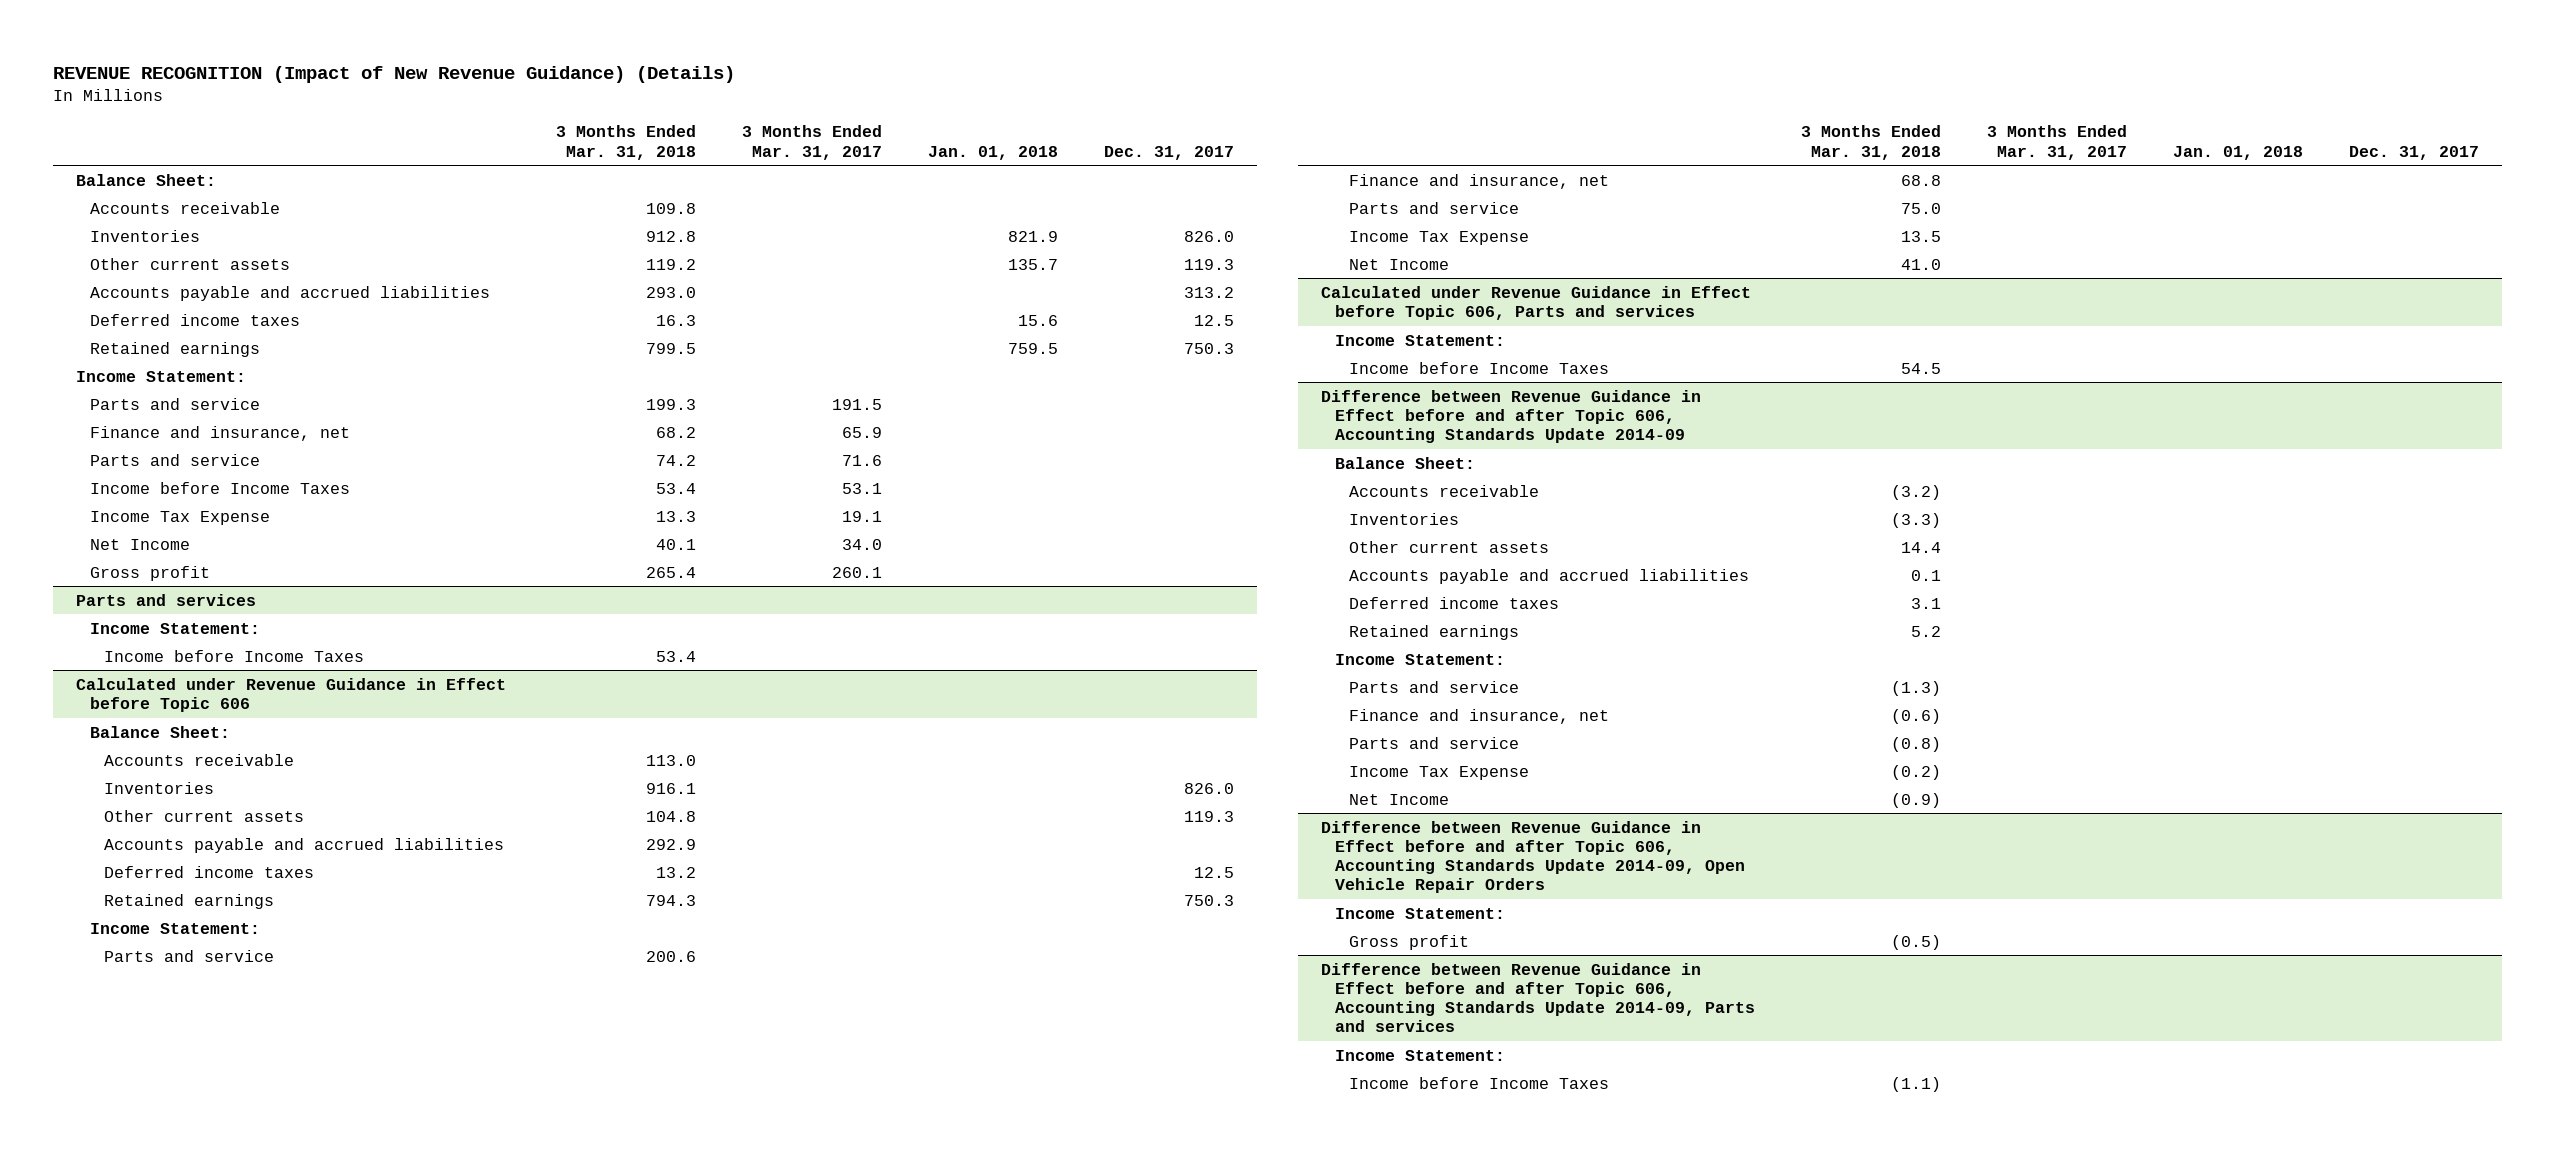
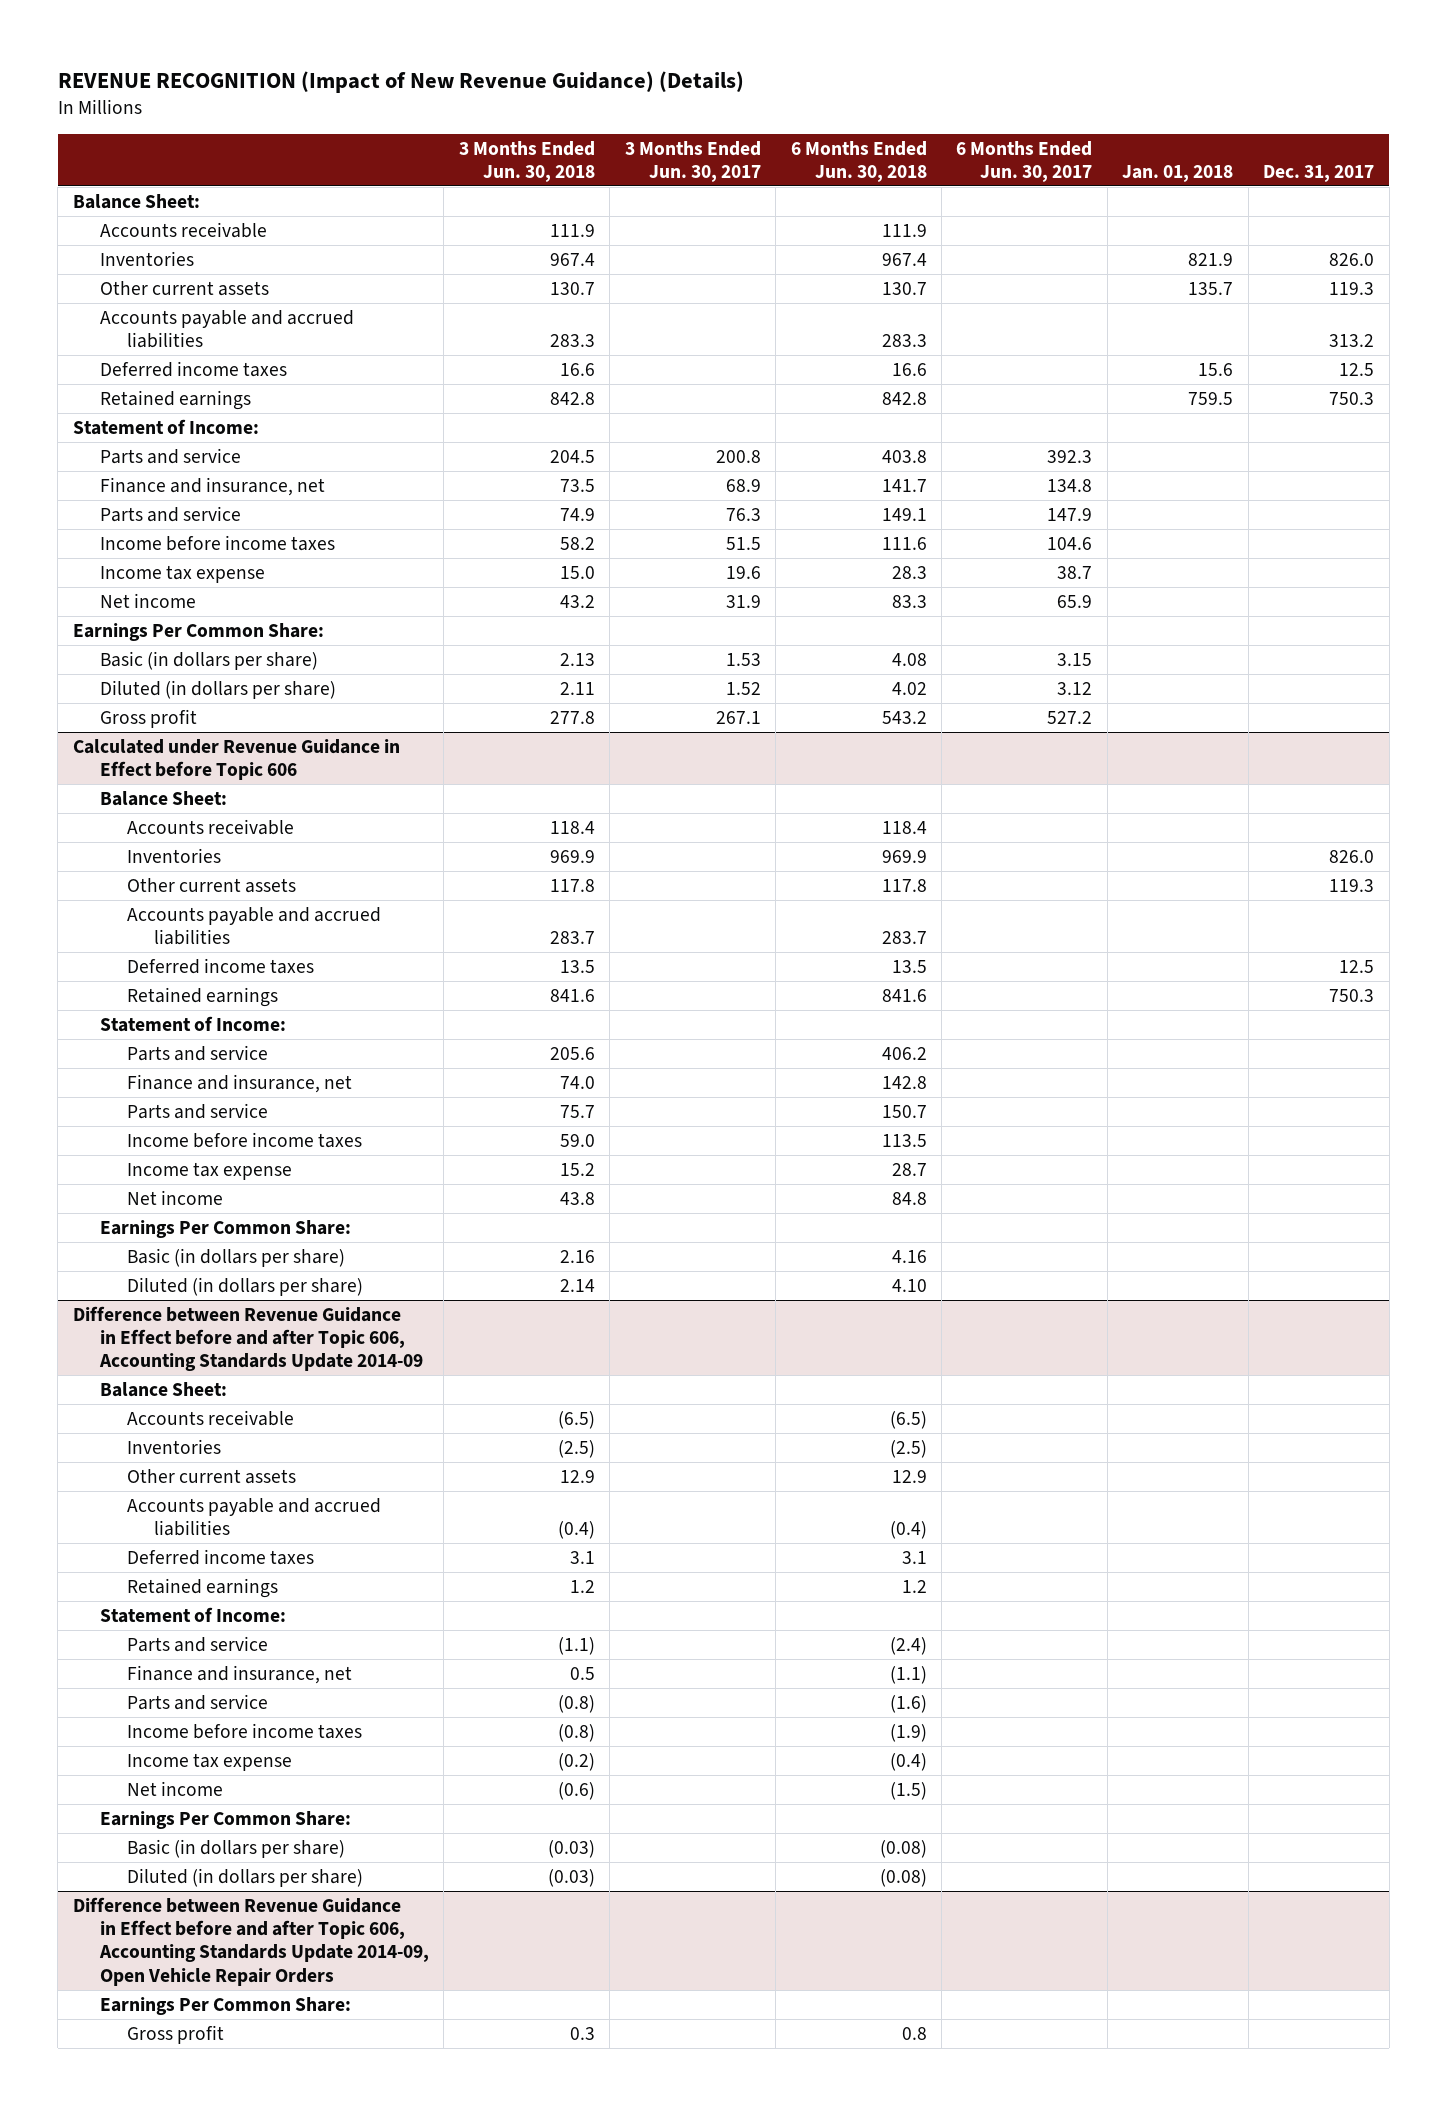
- | 3 Months Ended Mar. 31, 2018 | 3 Months Ended Mar. 31, 2017 | Jan. 01, 2018 | Dec. 31, 2017
+ | 3 Months Ended Jun. 30, 2018 | 3 Months Ended Jun. 30, 2017 | 6 Months Ended Jun. 30, 2018 | 6 Months Ended Jun. 30, 2017 | Jan. 01, 2018 | Dec. 31, 2017
- Income Statement:
+ Statement of Income:
- Income before Income Taxes | 53.4 | 53.1 | |
- Income Tax Expense | 13.3 | 19.1 | |
- Net Income | 40.1 | 34.0 | |
+ Income before income taxes | 58.2 | 51.5 | 111.6 | 104.6 | |
+ Income tax expense | 15.0 | 19.6 | 28.3 | 38.7 | |
+ Net income | 43.2 | 31.9 | 83.3 | 65.9 | |
+ Earnings Per Common Share:
+ Basic (in dollars per share) | 2.13 | 1.53 | 4.08 | 3.15 | |
+ Diluted (in dollars per share) | 2.11 | 1.52 | 4.02 | 3.12 | |
- Parts and services
- Income Statement:
- Income before Income Taxes | 53.4 | | |
@ Calculated under Revenue Guidance in Effect before Topic 606
- Income Statement:
+ Statement of Income:
- Income Tax Expense | 13.5 | | |
- Net Income | 41.0 | | |
- Calculated under Revenue Guidance in Effect before Topic 606, Parts and services
- Income Statement:
- Income before Income Taxes | 54.5 | | |
@ Calculated under Revenue Guidance in Effect before Topic 606
+ Income before income taxes | 59.0 | | 113.5 | | |
+ Income tax expense | 15.2 | | 28.7 | | |
+ Net income | 43.8 | | 84.8 | | |
+ Earnings Per Common Share:
+ Basic (in dollars per share) | 2.16 | | 4.16 | | |
+ Diluted (in dollars per share) | 2.14 | | 4.10 | | |
@ Difference between Revenue Guidance in Effect before and after Topic 606, Accounting Standards Update 2014-09
- Income Statement:
+ Statement of Income:
- Income Tax Expense | (0.2) | | |
- Net Income | (0.9) | | |
+ Income before income taxes | (0.8) | | (1.9) | | |
+ Income tax expense | (0.2) | | (0.4) | | |
+ Net income | (0.6) | | (1.5) | | |
+ Earnings Per Common Share:
+ Basic (in dollars per share) | (0.03) | | (0.08) | | |
+ Diluted (in dollars per share) | (0.03) | | (0.08) | | |
@ Difference between Revenue Guidance in Effect before and after Topic 606, Accounting Standards Update 2014-09, Open Vehicle Repair Orders
- Income Statement:
+ Earnings Per Common Share:
- Difference between Revenue Guidance in Effect before and after Topic 606, Accounting Standards Update 2014-09, Parts and services
- Income Statement:
- Income before Income Taxes | (1.1) | | |

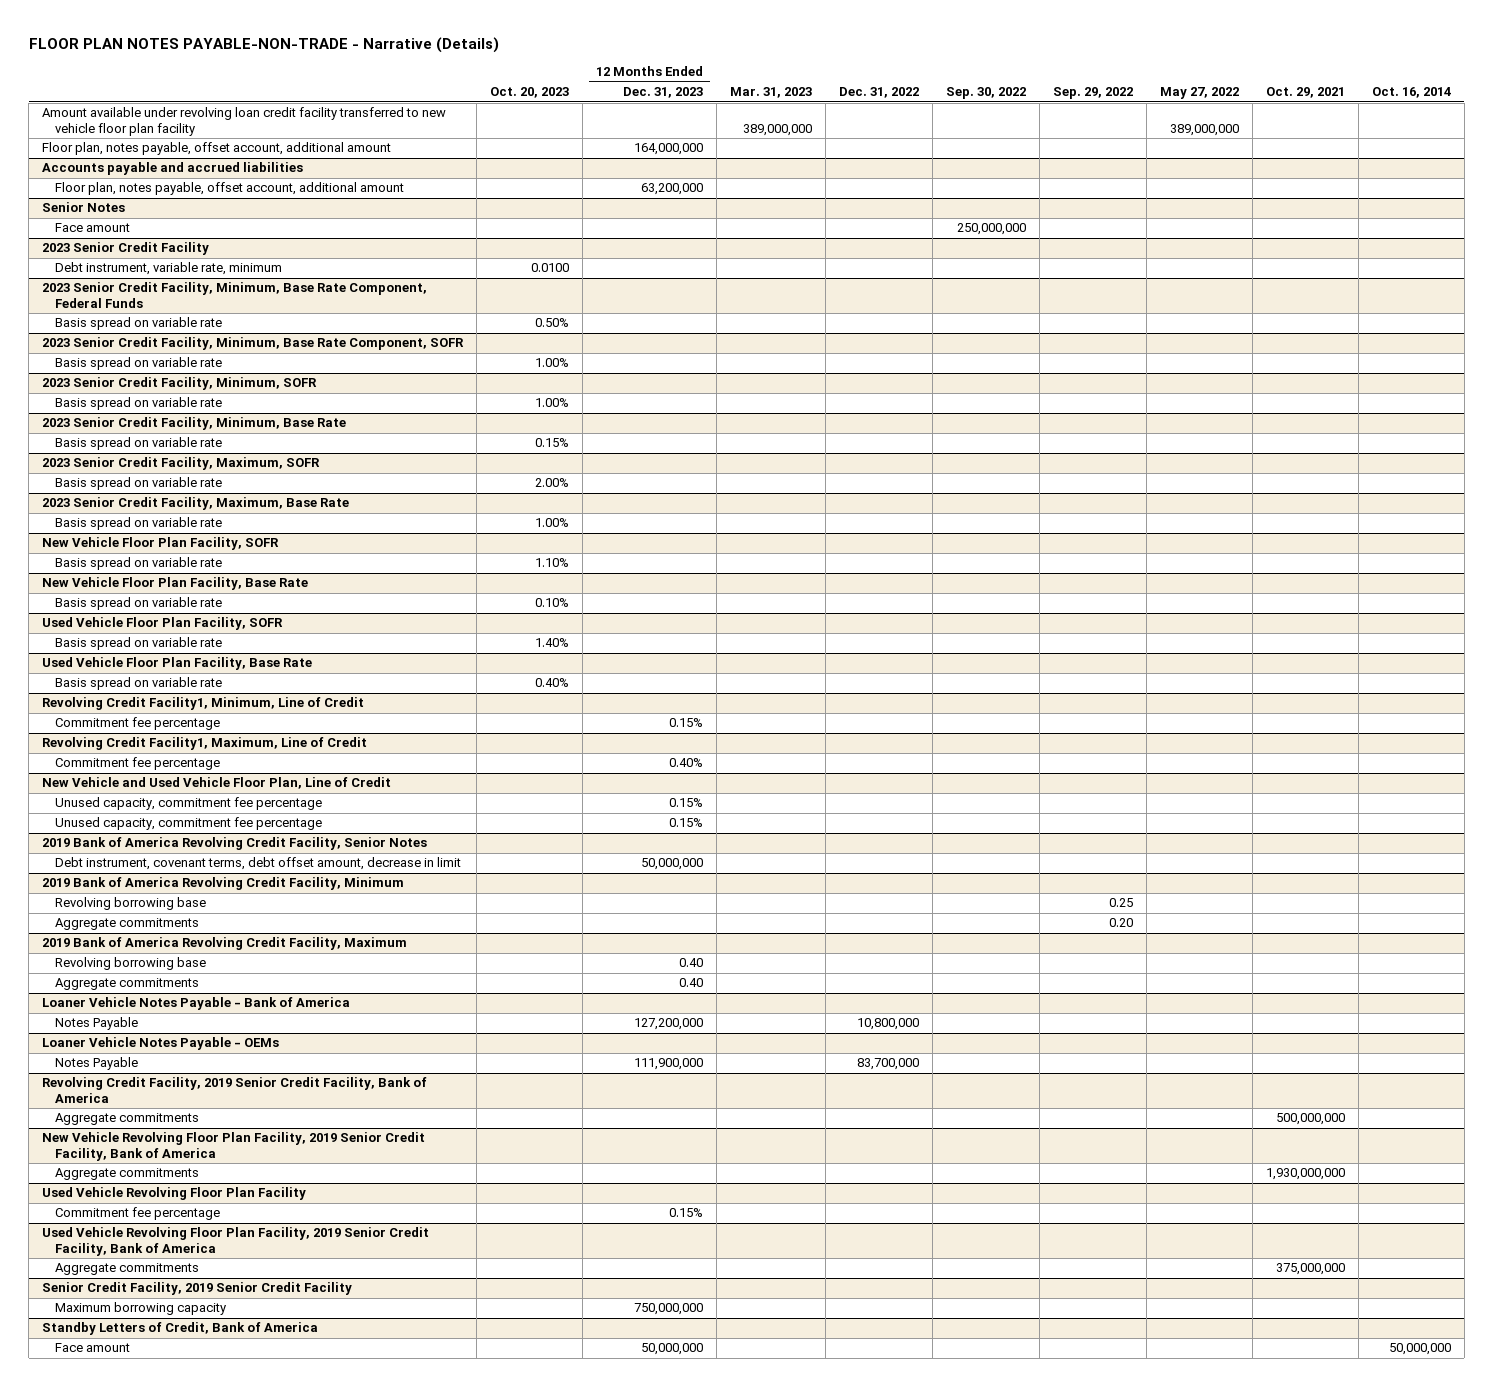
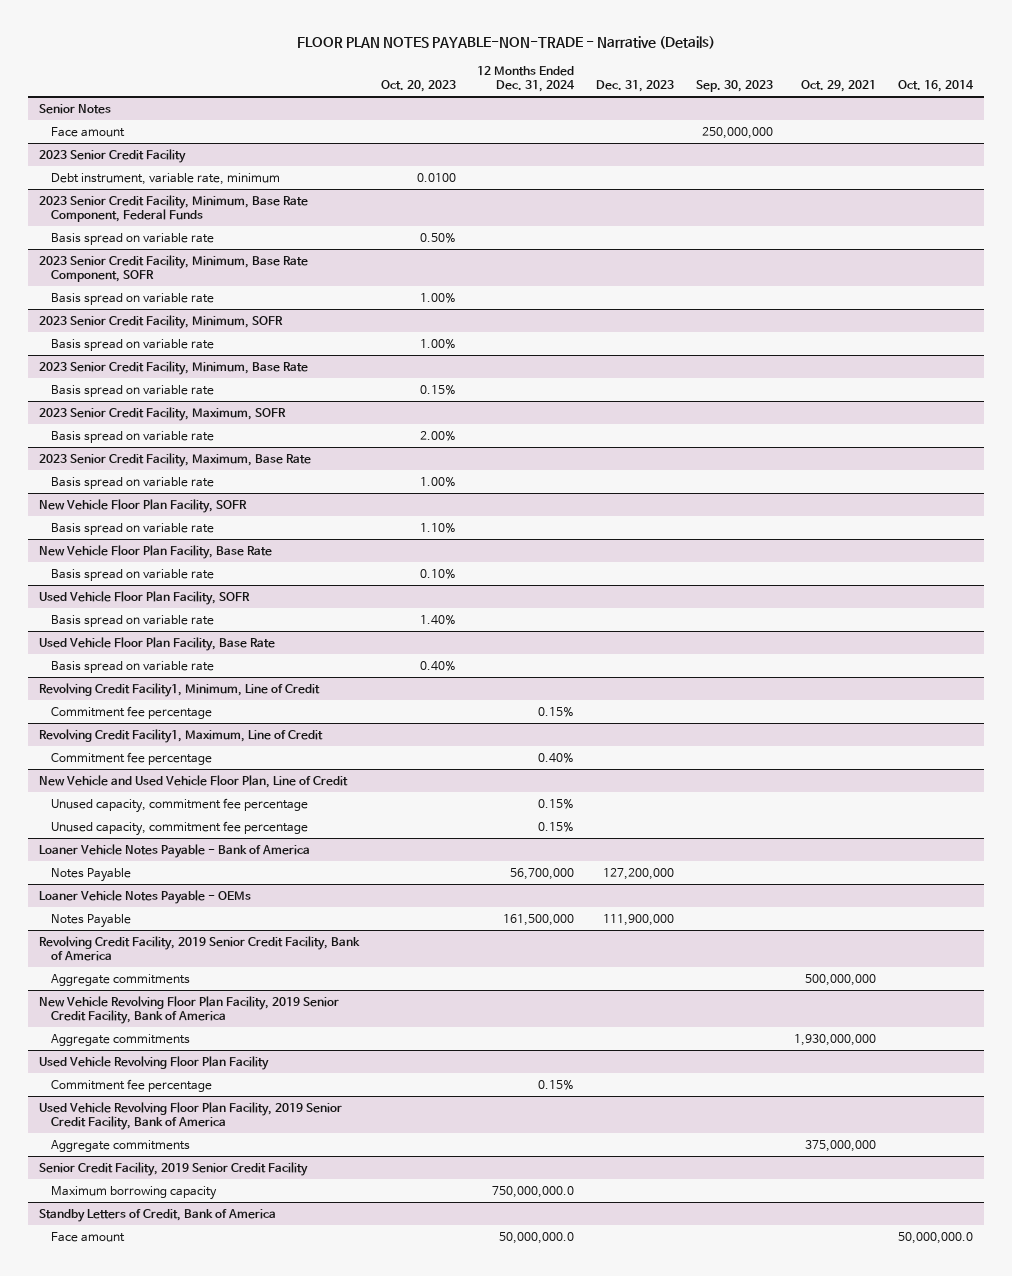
- | Oct. 20, 2023 | 12 Months Ended Dec. 31, 2023 | Mar. 31, 2023 | Dec. 31, 2022 | Sep. 30, 2022 | Sep. 29, 2022 | May 27, 2022 | Oct. 29, 2021 | Oct. 16, 2014
+ | Oct. 20, 2023 | 12 Months Ended Dec. 31, 2024 | Dec. 31, 2023 | Sep. 30, 2023 | Oct. 29, 2021 | Oct. 16, 2014
- Amount available under revolving loan credit facility transferred to new vehicle floor plan facility | | | 389,000,000 | | | | 389,000,000 | |
- Floor plan, notes payable, offset account, additional amount | | 164,000,000 | | | | | | |
- Accounts payable and accrued liabilities
- Floor plan, notes payable, offset account, additional amount | | 63,200,000 | | | | | | |
- 2019 Bank of America Revolving Credit Facility, Senior Notes
- Debt instrument, covenant terms, debt offset amount, decrease in limit | | 50,000,000 | | | | | | |
- 2019 Bank of America Revolving Credit Facility, Minimum
- Revolving borrowing base | | | | | | 0.25 | | |
- Aggregate commitments | | | | | | 0.20 | | |
- 2019 Bank of America Revolving Credit Facility, Maximum
- Revolving borrowing base | | 0.40 | | | | | | |
- Aggregate commitments | | 0.40 | | | | | | |
@ Standby Letters of Credit, Bank of America
- Face amount | | 50,000,000 | | | | | | | 50,000,000
+ Face amount | | 50,000,000.0 | | | | 50,000,000.0

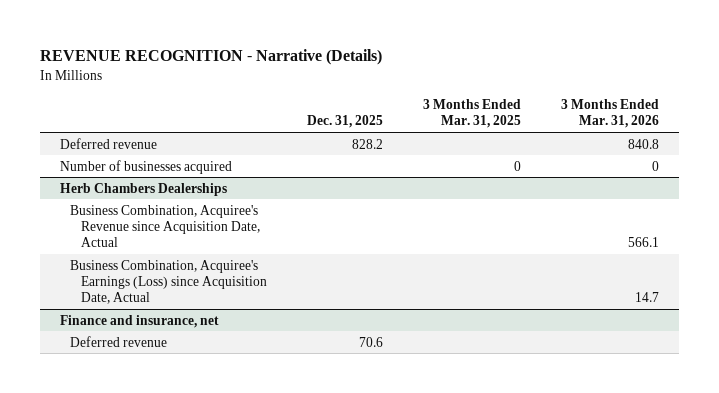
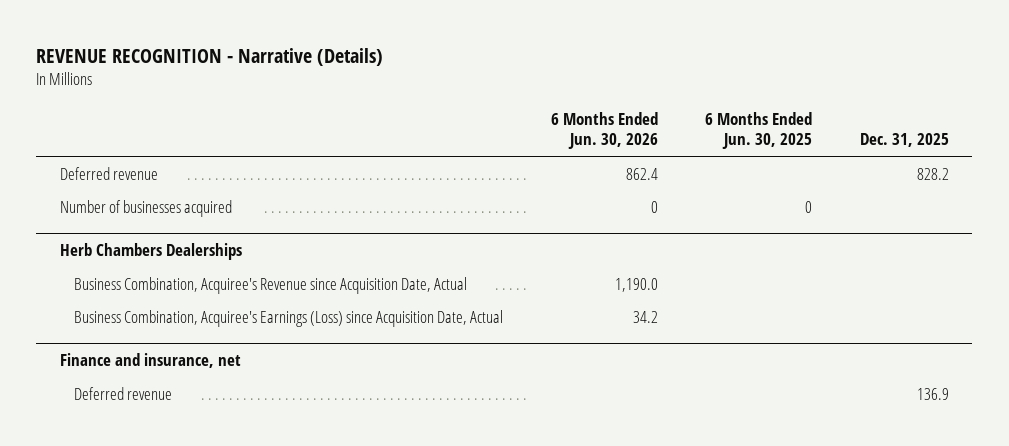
- | Dec. 31, 2025 | 3 Months Ended Mar. 31, 2025 | 3 Months Ended Mar. 31, 2026
+ | 6 Months Ended Jun. 30, 2026 | 6 Months Ended Jun. 30, 2025 | Dec. 31, 2025
@ Finance and insurance, net
- Deferred revenue | 70.6 | |
+ Deferred revenue | | | 136.9

